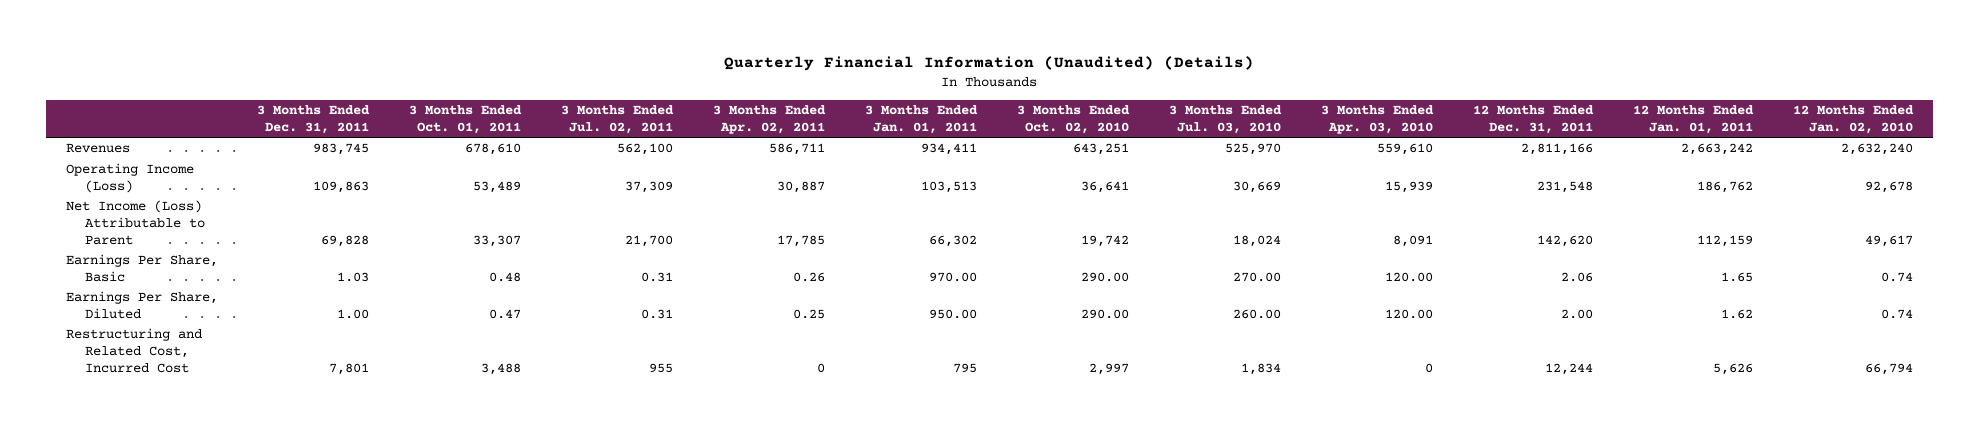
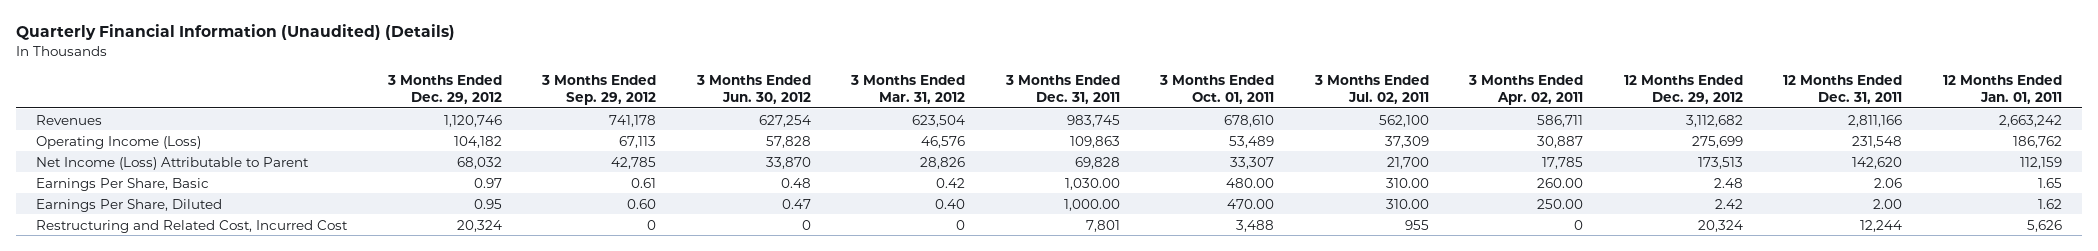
- | 3 Months Ended Dec. 31, 2011 | 3 Months Ended Oct. 01, 2011 | 3 Months Ended Jul. 02, 2011 | 3 Months Ended Apr. 02, 2011 | 3 Months Ended Jan. 01, 2011 | 3 Months Ended Oct. 02, 2010 | 3 Months Ended Jul. 03, 2010 | 3 Months Ended Apr. 03, 2010 | 12 Months Ended Dec. 31, 2011 | 12 Months Ended Jan. 01, 2011 | 12 Months Ended Jan. 02, 2010
+ | 3 Months Ended Dec. 29, 2012 | 3 Months Ended Sep. 29, 2012 | 3 Months Ended Jun. 30, 2012 | 3 Months Ended Mar. 31, 2012 | 3 Months Ended Dec. 31, 2011 | 3 Months Ended Oct. 01, 2011 | 3 Months Ended Jul. 02, 2011 | 3 Months Ended Apr. 02, 2011 | 12 Months Ended Dec. 29, 2012 | 12 Months Ended Dec. 31, 2011 | 12 Months Ended Jan. 01, 2011
- Earnings Per Share, Basic | 1.03 | 0.48 | 0.31 | 0.26 | 970.00 | 290.00 | 270.00 | 120.00 | 2.06 | 1.65 | 0.74
- Earnings Per Share, Diluted | 1.00 | 0.47 | 0.31 | 0.25 | 950.00 | 290.00 | 260.00 | 120.00 | 2.00 | 1.62 | 0.74
+ Earnings Per Share, Basic | 0.97 | 0.61 | 0.48 | 0.42 | 1,030.00 | 480.00 | 310.00 | 260.00 | 2.48 | 2.06 | 1.65
+ Earnings Per Share, Diluted | 0.95 | 0.60 | 0.47 | 0.40 | 1,000.00 | 470.00 | 310.00 | 250.00 | 2.42 | 2.00 | 1.62

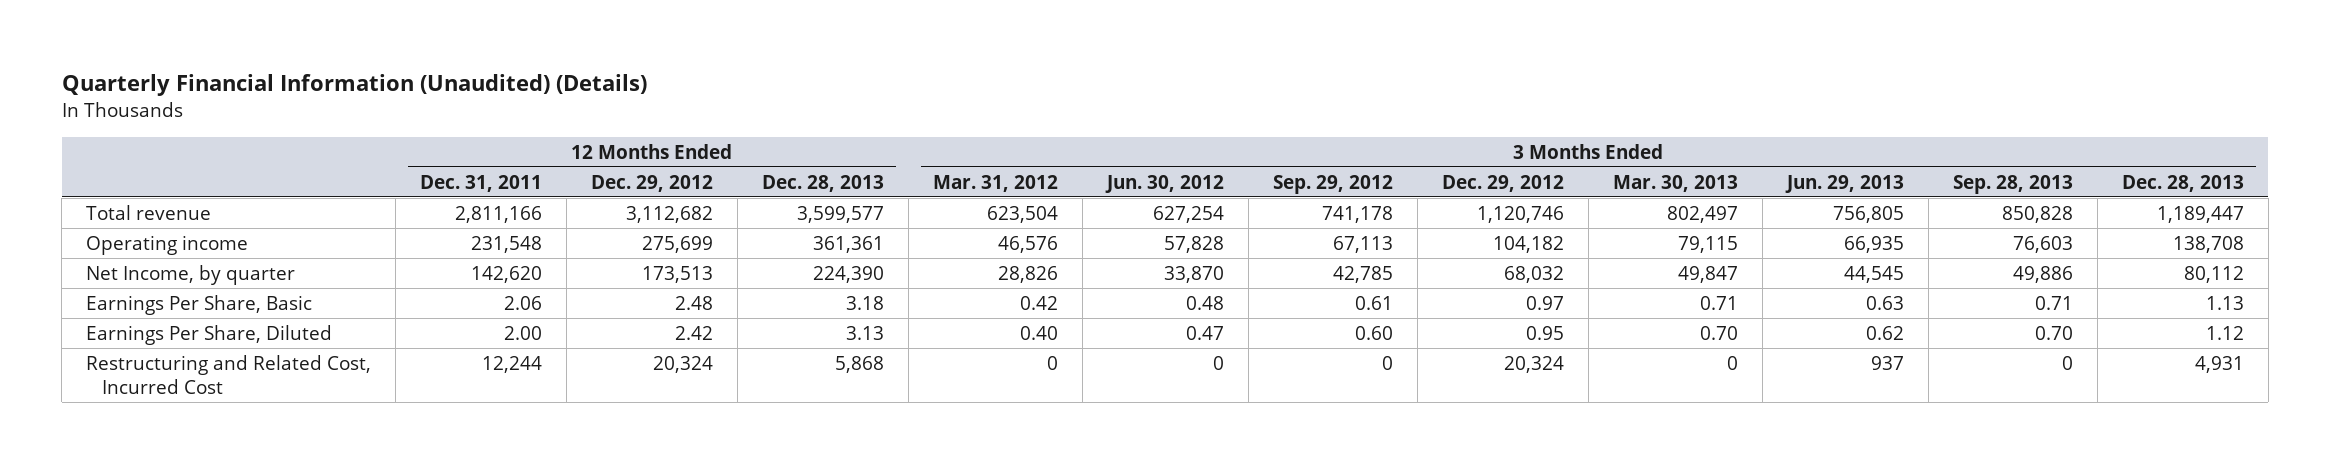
- | 3 Months Ended Dec. 29, 2012 | 3 Months Ended Sep. 29, 2012 | 3 Months Ended Jun. 30, 2012 | 3 Months Ended Mar. 31, 2012 | 3 Months Ended Dec. 31, 2011 | 3 Months Ended Oct. 01, 2011 | 3 Months Ended Jul. 02, 2011 | 3 Months Ended Apr. 02, 2011 | 12 Months Ended Dec. 29, 2012 | 12 Months Ended Dec. 31, 2011 | 12 Months Ended Jan. 01, 2011
+ | 12 Months Ended Dec. 31, 2011 | 12 Months Ended Dec. 29, 2012 | 12 Months Ended Dec. 28, 2013 | 3 Months Ended Mar. 31, 2012 | 3 Months Ended Jun. 30, 2012 | 3 Months Ended Sep. 29, 2012 | 3 Months Ended Dec. 29, 2012 | 3 Months Ended Mar. 30, 2013 | 3 Months Ended Jun. 29, 2013 | 3 Months Ended Sep. 28, 2013 | 3 Months Ended Dec. 28, 2013
- Revenues | 1,120,746 | 741,178 | 627,254 | 623,504 | 983,745 | 678,610 | 562,100 | 586,711 | 3,112,682 | 2,811,166 | 2,663,242
- Operating Income (Loss) | 104,182 | 67,113 | 57,828 | 46,576 | 109,863 | 53,489 | 37,309 | 30,887 | 275,699 | 231,548 | 186,762
- Net Income (Loss) Attributable to Parent | 68,032 | 42,785 | 33,870 | 28,826 | 69,828 | 33,307 | 21,700 | 17,785 | 173,513 | 142,620 | 112,159
+ Total revenue | 2,811,166 | 3,112,682 | 3,599,577 | 623,504 | 627,254 | 741,178 | 1,120,746 | 802,497 | 756,805 | 850,828 | 1,189,447
+ Operating income | 231,548 | 275,699 | 361,361 | 46,576 | 57,828 | 67,113 | 104,182 | 79,115 | 66,935 | 76,603 | 138,708
+ Net Income, by quarter | 142,620 | 173,513 | 224,390 | 28,826 | 33,870 | 42,785 | 68,032 | 49,847 | 44,545 | 49,886 | 80,112

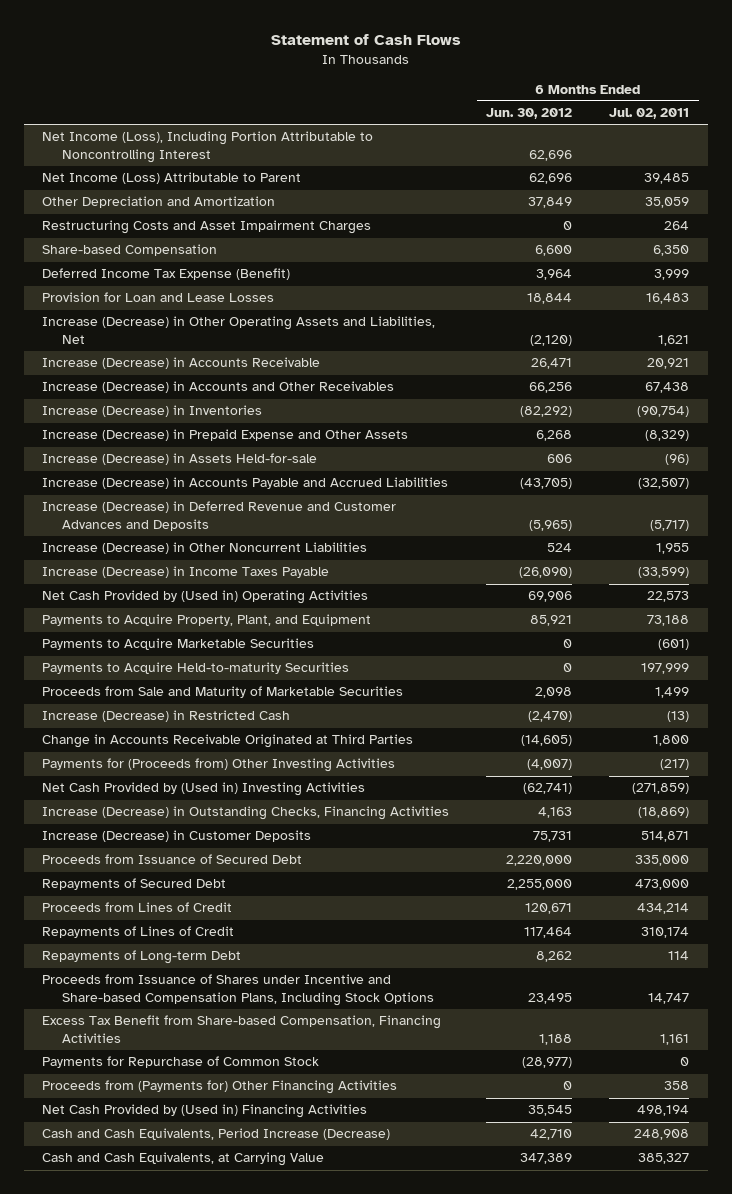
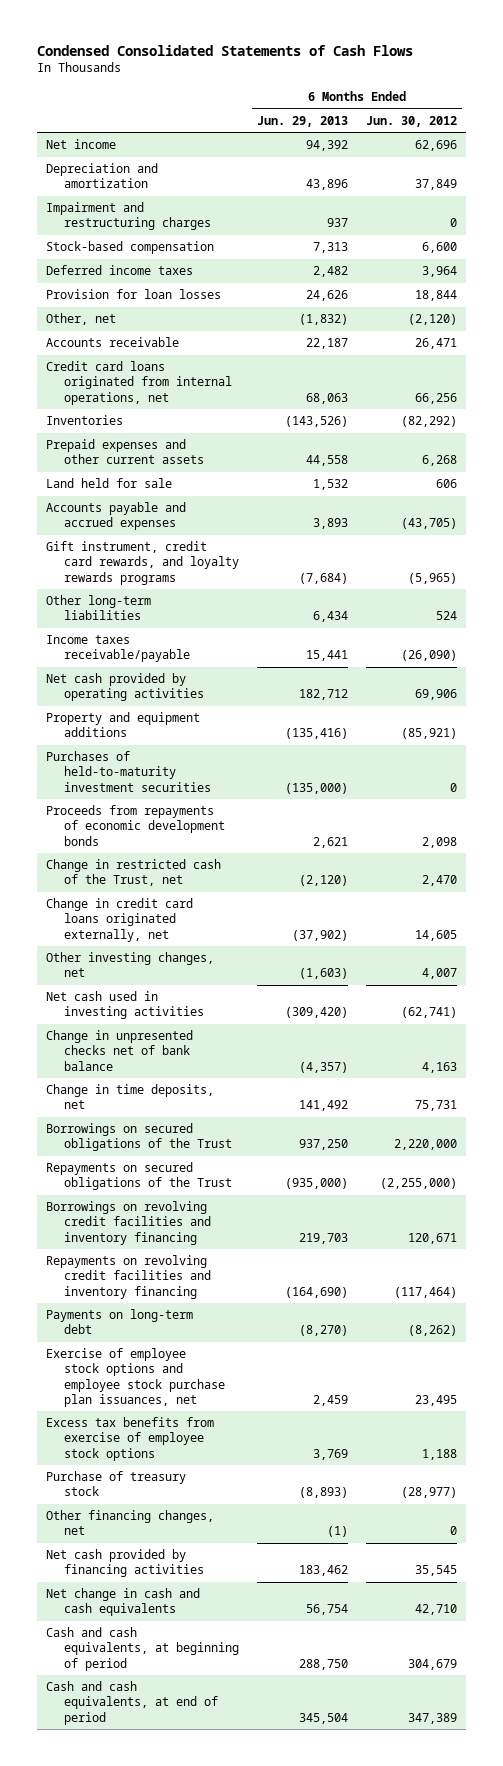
- Statement of Cash Flows
+ Condensed Consolidated Statements of Cash Flows
- | 6 Months Ended Jun. 30, 2012 | 6 Months Ended Jul. 02, 2011
+ | 6 Months Ended Jun. 29, 2013 | 6 Months Ended Jun. 30, 2012
- Net Income (Loss), Including Portion Attributable to Noncontrolling Interest | 62,696 |
- Net Income (Loss) Attributable to Parent | 62,696 | 39,485
- Other Depreciation and Amortization | 37,849 | 35,059
- Restructuring Costs and Asset Impairment Charges | 0 | 264
- Share-based Compensation | 6,600 | 6,350
- Deferred Income Tax Expense (Benefit) | 3,964 | 3,999
- Provision for Loan and Lease Losses | 18,844 | 16,483
- Increase (Decrease) in Other Operating Assets and Liabilities, Net | (2,120) | 1,621
- Increase (Decrease) in Accounts Receivable | 26,471 | 20,921
- Increase (Decrease) in Accounts and Other Receivables | 66,256 | 67,438
- Increase (Decrease) in Inventories | (82,292) | (90,754)
- Increase (Decrease) in Prepaid Expense and Other Assets | 6,268 | (8,329)
- Increase (Decrease) in Assets Held-for-sale | 606 | (96)
- Increase (Decrease) in Accounts Payable and Accrued Liabilities | (43,705) | (32,507)
- Increase (Decrease) in Deferred Revenue and Customer Advances and Deposits | (5,965) | (5,717)
- Increase (Decrease) in Other Noncurrent Liabilities | 524 | 1,955
- Increase (Decrease) in Income Taxes Payable | (26,090) | (33,599)
- Net Cash Provided by (Used in) Operating Activities | 69,906 | 22,573
- Payments to Acquire Property, Plant, and Equipment | 85,921 | 73,188
- Payments to Acquire Marketable Securities | 0 | (601)
- Payments to Acquire Held-to-maturity Securities | 0 | 197,999
- Proceeds from Sale and Maturity of Marketable Securities | 2,098 | 1,499
- Increase (Decrease) in Restricted Cash | (2,470) | (13)
- Change in Accounts Receivable Originated at Third Parties | (14,605) | 1,800
- Payments for (Proceeds from) Other Investing Activities | (4,007) | (217)
- Net Cash Provided by (Used in) Investing Activities | (62,741) | (271,859)
- Increase (Decrease) in Outstanding Checks, Financing Activities | 4,163 | (18,869)
- Increase (Decrease) in Customer Deposits | 75,731 | 514,871
- Proceeds from Issuance of Secured Debt | 2,220,000 | 335,000
- Repayments of Secured Debt | 2,255,000 | 473,000
- Proceeds from Lines of Credit | 120,671 | 434,214
- Repayments of Lines of Credit | 117,464 | 310,174
- Repayments of Long-term Debt | 8,262 | 114
- Proceeds from Issuance of Shares under Incentive and Share-based Compensation Plans, Including Stock Options | 23,495 | 14,747
- Excess Tax Benefit from Share-based Compensation, Financing Activities | 1,188 | 1,161
- Payments for Repurchase of Common Stock | (28,977) | 0
- Proceeds from (Payments for) Other Financing Activities | 0 | 358
- Net Cash Provided by (Used in) Financing Activities | 35,545 | 498,194
- Cash and Cash Equivalents, Period Increase (Decrease) | 42,710 | 248,908
- Cash and Cash Equivalents, at Carrying Value | 347,389 | 385,327
+ Net income | 94,392 | 62,696
+ Depreciation and amortization | 43,896 | 37,849
+ Impairment and restructuring charges | 937 | 0
+ Stock-based compensation | 7,313 | 6,600
+ Deferred income taxes | 2,482 | 3,964
+ Provision for loan losses | 24,626 | 18,844
+ Other, net | (1,832) | (2,120)
+ Accounts receivable | 22,187 | 26,471
+ Credit card loans originated from internal operations, net | 68,063 | 66,256
+ Inventories | (143,526) | (82,292)
+ Prepaid expenses and other current assets | 44,558 | 6,268
+ Land held for sale | 1,532 | 606
+ Accounts payable and accrued expenses | 3,893 | (43,705)
+ Gift instrument, credit card rewards, and loyalty rewards programs | (7,684) | (5,965)
+ Other long-term liabilities | 6,434 | 524
+ Income taxes receivable/payable | 15,441 | (26,090)
+ Net cash provided by operating activities | 182,712 | 69,906
+ Property and equipment additions | (135,416) | (85,921)
+ Purchases of held-to-maturity investment securities | (135,000) | 0
+ Proceeds from repayments of economic development bonds | 2,621 | 2,098
+ Change in restricted cash of the Trust, net | (2,120) | 2,470
+ Change in credit card loans originated externally, net | (37,902) | 14,605
+ Other investing changes, net | (1,603) | 4,007
+ Net cash used in investing activities | (309,420) | (62,741)
+ Change in unpresented checks net of bank balance | (4,357) | 4,163
+ Change in time deposits, net | 141,492 | 75,731
+ Borrowings on secured obligations of the Trust | 937,250 | 2,220,000
+ Repayments on secured obligations of the Trust | (935,000) | (2,255,000)
+ Borrowings on revolving credit facilities and inventory financing | 219,703 | 120,671
+ Repayments on revolving credit facilities and inventory financing | (164,690) | (117,464)
+ Payments on long-term debt | (8,270) | (8,262)
+ Exercise of employee stock options and employee stock purchase plan issuances, net | 2,459 | 23,495
+ Excess tax benefits from exercise of employee stock options | 3,769 | 1,188
+ Purchase of treasury stock | (8,893) | (28,977)
+ Other financing changes, net | (1) | 0
+ Net cash provided by financing activities | 183,462 | 35,545
+ Net change in cash and cash equivalents | 56,754 | 42,710
+ Cash and cash equivalents, at beginning of period | 288,750 | 304,679
+ Cash and cash equivalents, at end of period | 345,504 | 347,389

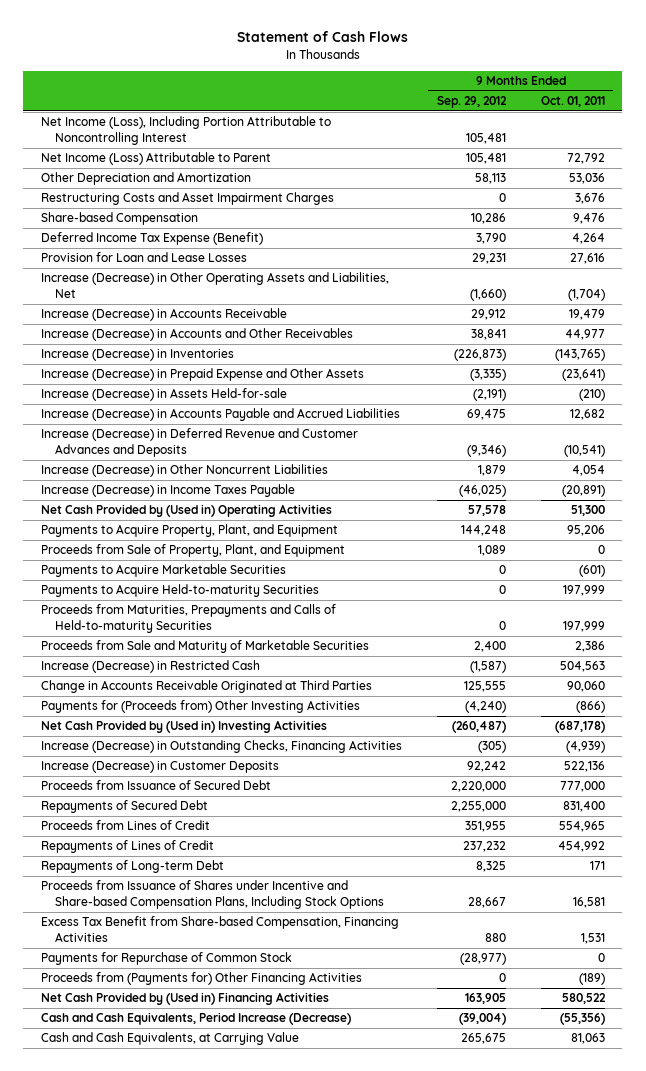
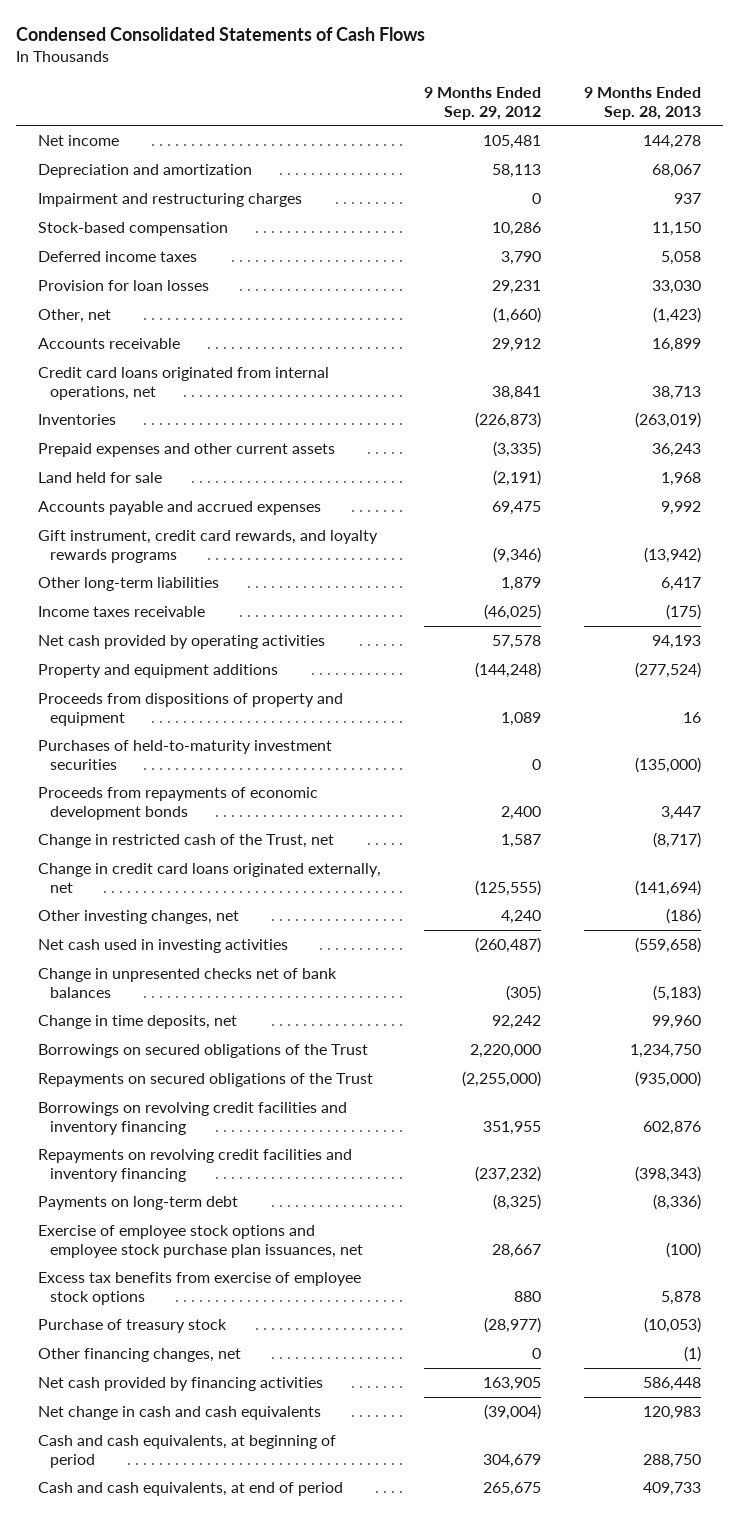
- Statement of Cash Flows
+ Condensed Consolidated Statements of Cash Flows
- | 9 Months Ended Sep. 29, 2012 | 9 Months Ended Oct. 01, 2011
+ | 9 Months Ended Sep. 29, 2012 | 9 Months Ended Sep. 28, 2013
- Net Income (Loss), Including Portion Attributable to Noncontrolling Interest | 105,481 |
- Net Income (Loss) Attributable to Parent | 105,481 | 72,792
- Other Depreciation and Amortization | 58,113 | 53,036
- Restructuring Costs and Asset Impairment Charges | 0 | 3,676
- Share-based Compensation | 10,286 | 9,476
- Deferred Income Tax Expense (Benefit) | 3,790 | 4,264
- Provision for Loan and Lease Losses | 29,231 | 27,616
- Increase (Decrease) in Other Operating Assets and Liabilities, Net | (1,660) | (1,704)
- Increase (Decrease) in Accounts Receivable | 29,912 | 19,479
- Increase (Decrease) in Accounts and Other Receivables | 38,841 | 44,977
- Increase (Decrease) in Inventories | (226,873) | (143,765)
- Increase (Decrease) in Prepaid Expense and Other Assets | (3,335) | (23,641)
- Increase (Decrease) in Assets Held-for-sale | (2,191) | (210)
- Increase (Decrease) in Accounts Payable and Accrued Liabilities | 69,475 | 12,682
- Increase (Decrease) in Deferred Revenue and Customer Advances and Deposits | (9,346) | (10,541)
- Increase (Decrease) in Other Noncurrent Liabilities | 1,879 | 4,054
- Increase (Decrease) in Income Taxes Payable | (46,025) | (20,891)
- Net Cash Provided by (Used in) Operating Activities | 57,578 | 51,300
- Payments to Acquire Property, Plant, and Equipment | 144,248 | 95,206
- Proceeds from Sale of Property, Plant, and Equipment | 1,089 | 0
- Payments to Acquire Marketable Securities | 0 | (601)
- Payments to Acquire Held-to-maturity Securities | 0 | 197,999
- Proceeds from Maturities, Prepayments and Calls of Held-to-maturity Securities | 0 | 197,999
- Proceeds from Sale and Maturity of Marketable Securities | 2,400 | 2,386
- Increase (Decrease) in Restricted Cash | (1,587) | 504,563
- Change in Accounts Receivable Originated at Third Parties | 125,555 | 90,060
- Payments for (Proceeds from) Other Investing Activities | (4,240) | (866)
- Net Cash Provided by (Used in) Investing Activities | (260,487) | (687,178)
- Increase (Decrease) in Outstanding Checks, Financing Activities | (305) | (4,939)
- Increase (Decrease) in Customer Deposits | 92,242 | 522,136
- Proceeds from Issuance of Secured Debt | 2,220,000 | 777,000
- Repayments of Secured Debt | 2,255,000 | 831,400
- Proceeds from Lines of Credit | 351,955 | 554,965
- Repayments of Lines of Credit | 237,232 | 454,992
- Repayments of Long-term Debt | 8,325 | 171
- Proceeds from Issuance of Shares under Incentive and Share-based Compensation Plans, Including Stock Options | 28,667 | 16,581
- Excess Tax Benefit from Share-based Compensation, Financing Activities | 880 | 1,531
- Payments for Repurchase of Common Stock | (28,977) | 0
- Proceeds from (Payments for) Other Financing Activities | 0 | (189)
- Net Cash Provided by (Used in) Financing Activities | 163,905 | 580,522
- Cash and Cash Equivalents, Period Increase (Decrease) | (39,004) | (55,356)
- Cash and Cash Equivalents, at Carrying Value | 265,675 | 81,063
+ Net income | 105,481 | 144,278
+ Depreciation and amortization | 58,113 | 68,067
+ Impairment and restructuring charges | 0 | 937
+ Stock-based compensation | 10,286 | 11,150
+ Deferred income taxes | 3,790 | 5,058
+ Provision for loan losses | 29,231 | 33,030
+ Other, net | (1,660) | (1,423)
+ Accounts receivable | 29,912 | 16,899
+ Credit card loans originated from internal operations, net | 38,841 | 38,713
+ Inventories | (226,873) | (263,019)
+ Prepaid expenses and other current assets | (3,335) | 36,243
+ Land held for sale | (2,191) | 1,968
+ Accounts payable and accrued expenses | 69,475 | 9,992
+ Gift instrument, credit card rewards, and loyalty rewards programs | (9,346) | (13,942)
+ Other long-term liabilities | 1,879 | 6,417
+ Income taxes receivable | (46,025) | (175)
+ Net cash provided by operating activities | 57,578 | 94,193
+ Property and equipment additions | (144,248) | (277,524)
+ Proceeds from dispositions of property and equipment | 1,089 | 16
+ Purchases of held-to-maturity investment securities | 0 | (135,000)
+ Proceeds from repayments of economic development bonds | 2,400 | 3,447
+ Change in restricted cash of the Trust, net | 1,587 | (8,717)
+ Change in credit card loans originated externally, net | (125,555) | (141,694)
+ Other investing changes, net | 4,240 | (186)
+ Net cash used in investing activities | (260,487) | (559,658)
+ Change in unpresented checks net of bank balances | (305) | (5,183)
+ Change in time deposits, net | 92,242 | 99,960
+ Borrowings on secured obligations of the Trust | 2,220,000 | 1,234,750
+ Repayments on secured obligations of the Trust | (2,255,000) | (935,000)
+ Borrowings on revolving credit facilities and inventory financing | 351,955 | 602,876
+ Repayments on revolving credit facilities and inventory financing | (237,232) | (398,343)
+ Payments on long-term debt | (8,325) | (8,336)
+ Exercise of employee stock options and employee stock purchase plan issuances, net | 28,667 | (100)
+ Excess tax benefits from exercise of employee stock options | 880 | 5,878
+ Purchase of treasury stock | (28,977) | (10,053)
+ Other financing changes, net | 0 | (1)
+ Net cash provided by financing activities | 163,905 | 586,448
+ Net change in cash and cash equivalents | (39,004) | 120,983
+ Cash and cash equivalents, at beginning of period | 304,679 | 288,750
+ Cash and cash equivalents, at end of period | 265,675 | 409,733

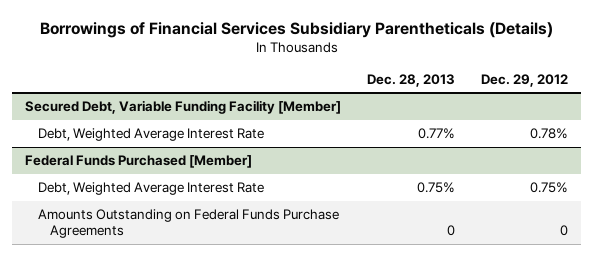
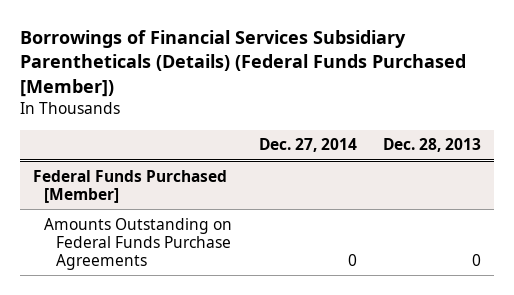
- Borrowings of Financial Services Subsidiary Parentheticals (Details)
+ Borrowings of Financial Services Subsidiary Parentheticals (Details) (Federal Funds Purchased [Member])
- | Dec. 28, 2013 | Dec. 29, 2012
+ | Dec. 27, 2014 | Dec. 28, 2013
- Secured Debt, Variable Funding Facility [Member]
- Debt, Weighted Average Interest Rate | 0.77% | 0.78%
@ Federal Funds Purchased [Member]
- Debt, Weighted Average Interest Rate | 0.75% | 0.75%

